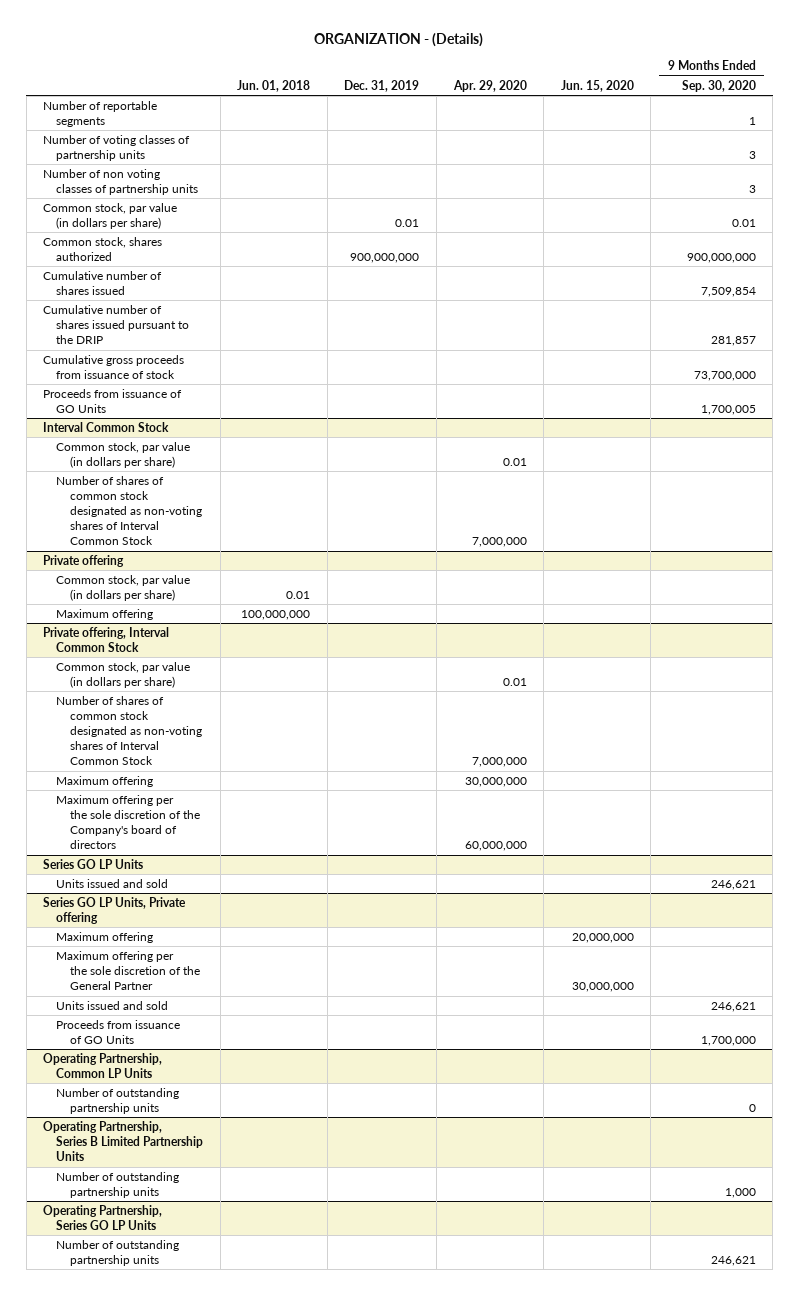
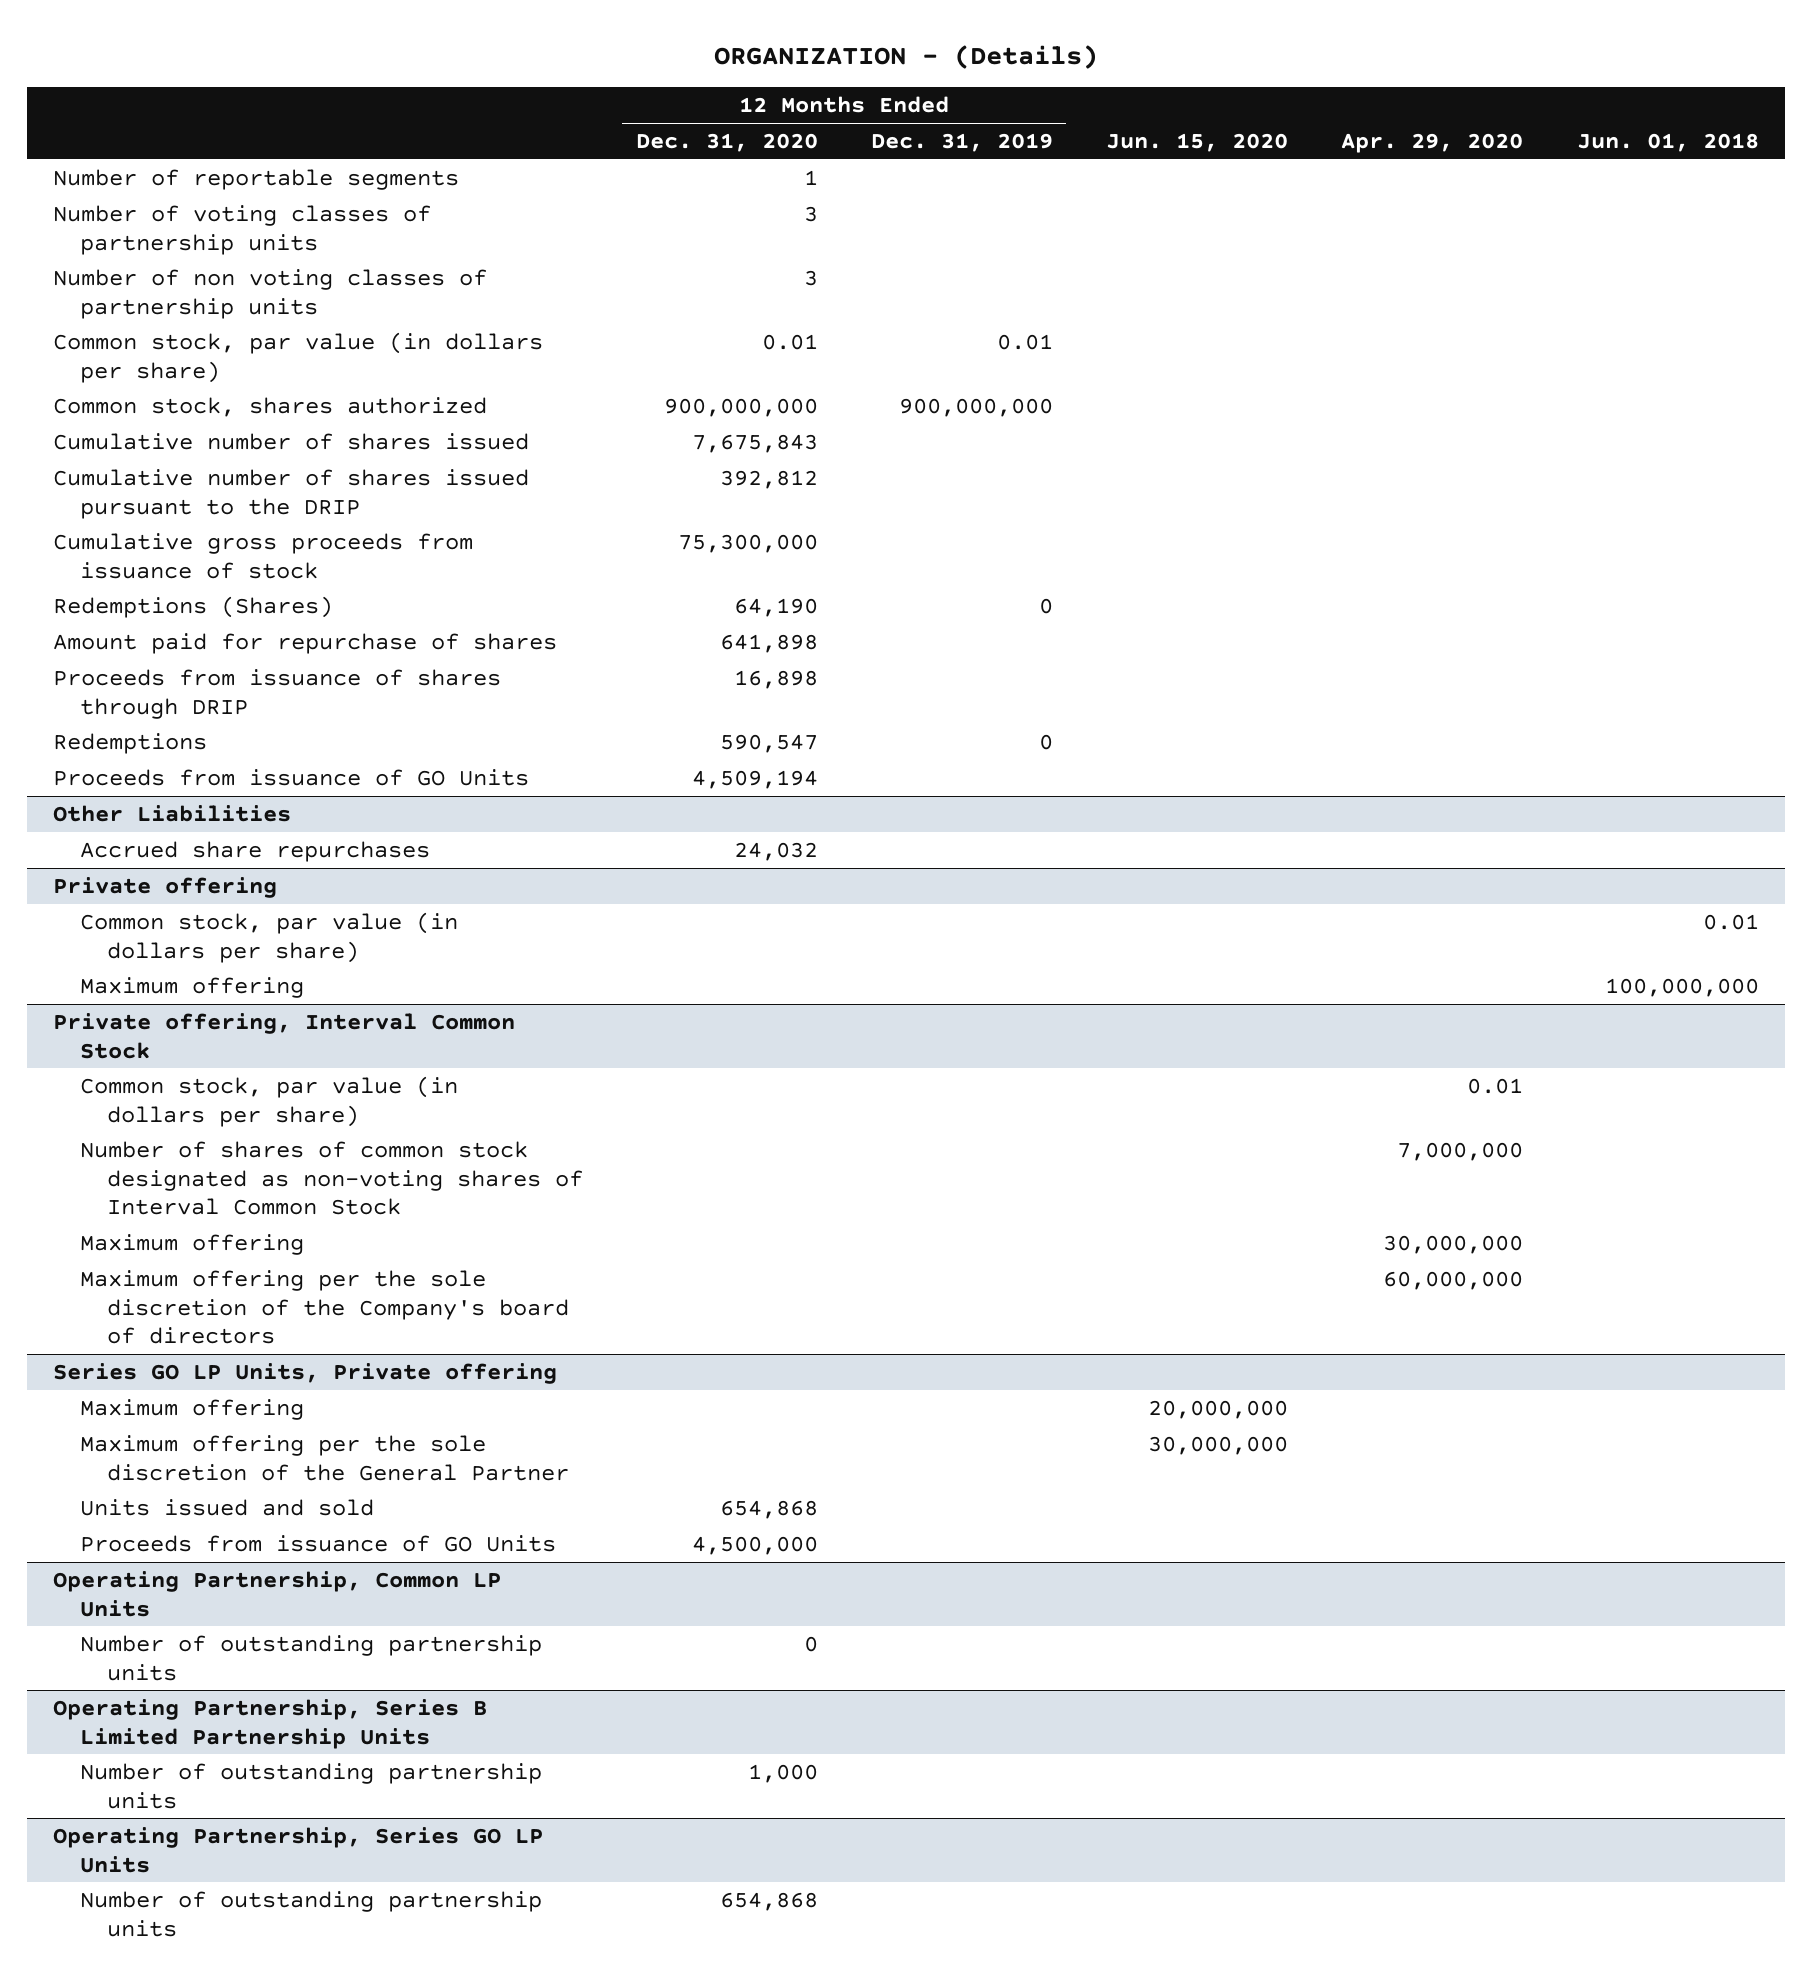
- | Jun. 01, 2018 | Dec. 31, 2019 | Apr. 29, 2020 | Jun. 15, 2020 | 9 Months Ended Sep. 30, 2020
+ | 12 Months Ended Dec. 31, 2020 | 12 Months Ended Dec. 31, 2019 | Jun. 15, 2020 | Apr. 29, 2020 | Jun. 01, 2018
+ Redemptions (Shares) | 64,190 | 0 | | |
+ Amount paid for repurchase of shares | 641,898 | | | |
+ Proceeds from issuance of shares through DRIP | 16,898 | | | |
+ Redemptions | 590,547 | 0 | | |
- Interval Common Stock
- Common stock, par value (in dollars per share) | | | 0.01 | |
- Number of shares of common stock designated as non-voting shares of Interval Common Stock | | | 7,000,000 | |
+ Other Liabilities
+ Accrued share repurchases | 24,032 | | | |
- Series GO LP Units
- Units issued and sold | | | | | 246,621

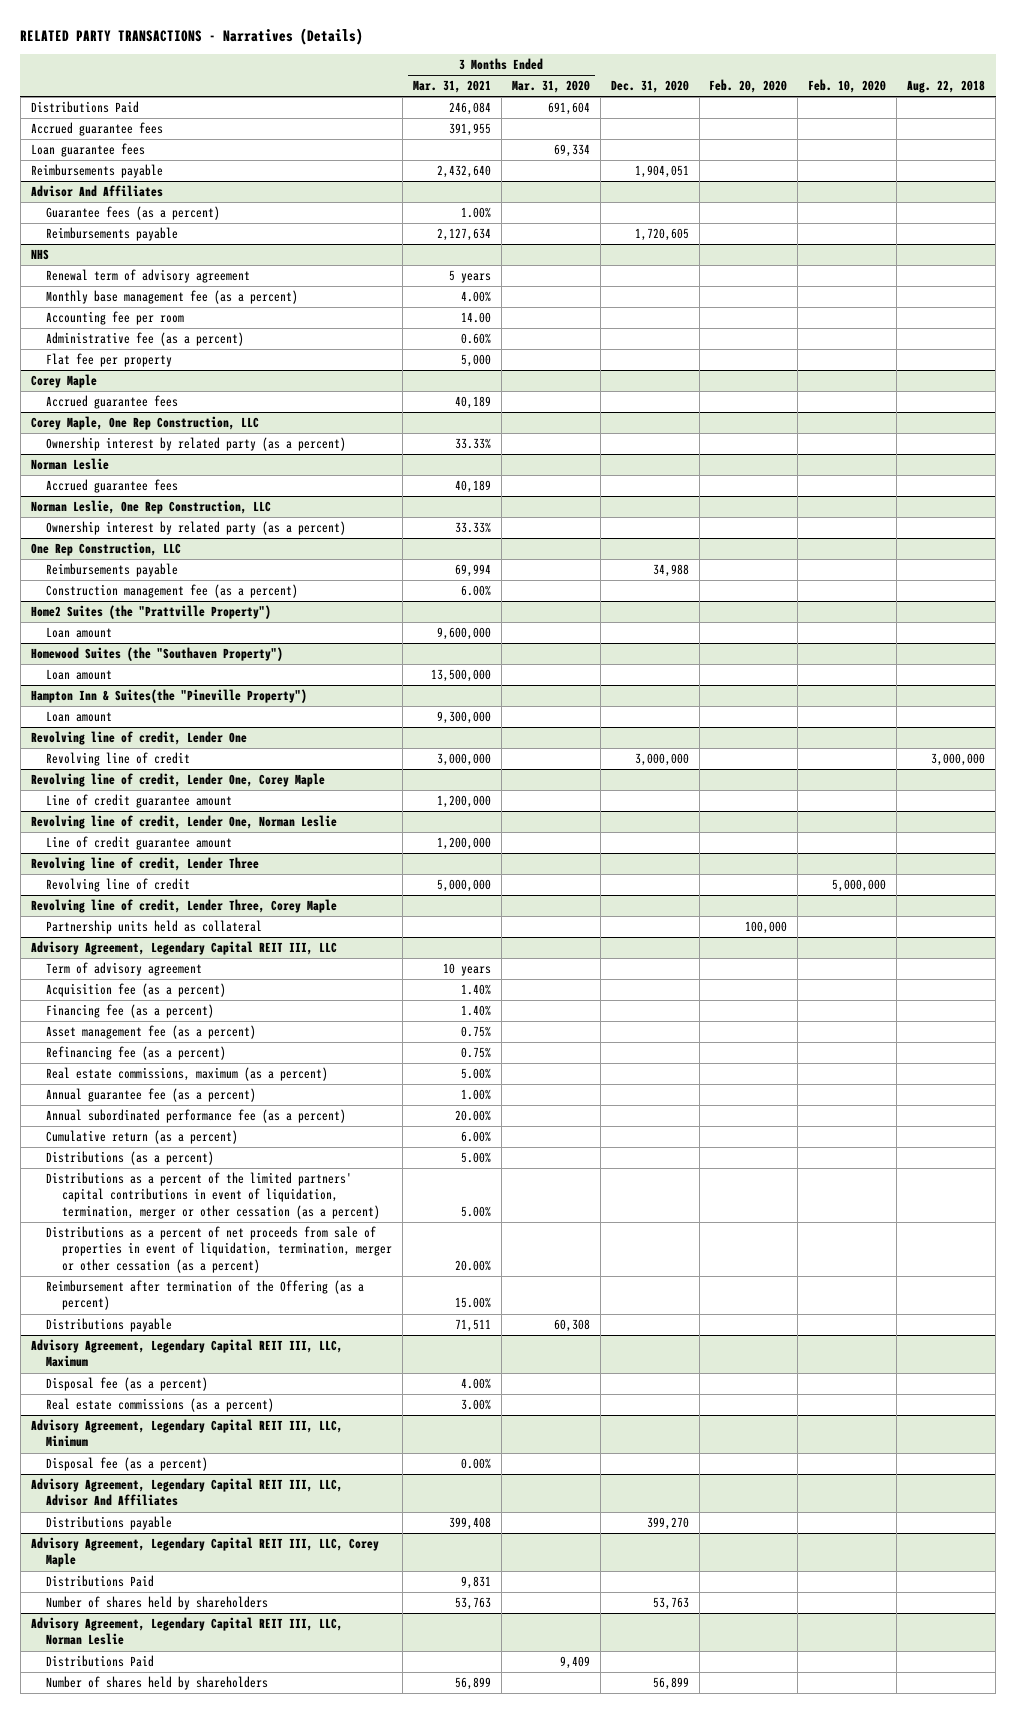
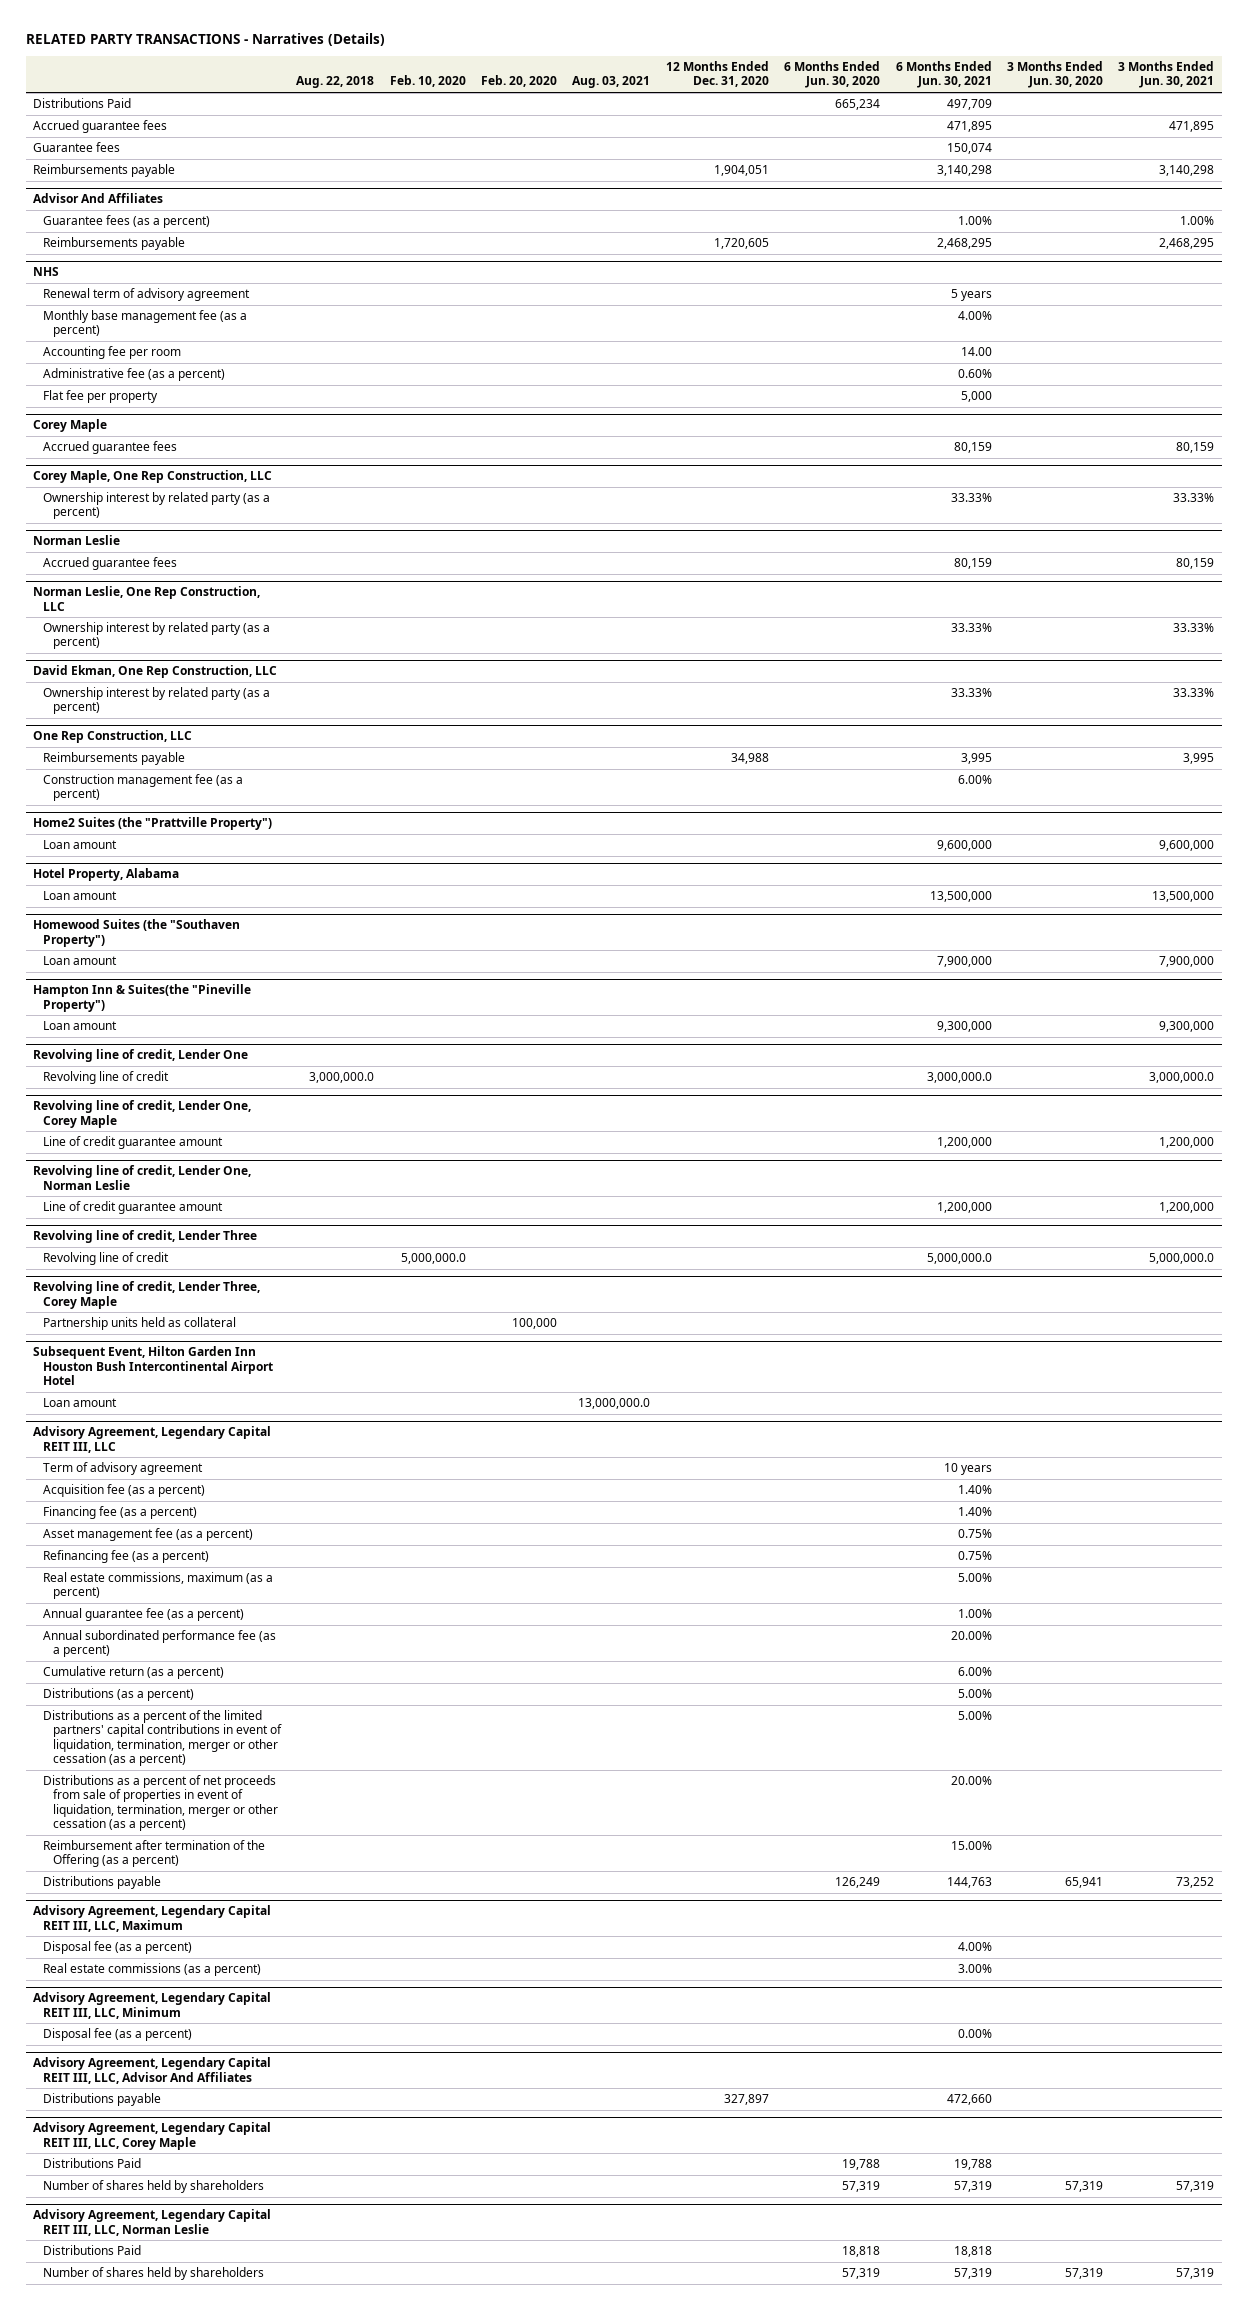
- | 3 Months Ended Mar. 31, 2021 | 3 Months Ended Mar. 31, 2020 | Dec. 31, 2020 | Feb. 20, 2020 | Feb. 10, 2020 | Aug. 22, 2018
+ | Aug. 22, 2018 | Feb. 10, 2020 | Feb. 20, 2020 | Aug. 03, 2021 | 12 Months Ended Dec. 31, 2020 | 6 Months Ended Jun. 30, 2020 | 6 Months Ended Jun. 30, 2021 | 3 Months Ended Jun. 30, 2020 | 3 Months Ended Jun. 30, 2021
- Loan guarantee fees | | 69,334 | | | |
+ Guarantee fees | | | | | | | 150,074 | |
+ David Ekman, One Rep Construction, LLC
+ Ownership interest by related party (as a percent) | | | | | | | 33.33% | | 33.33%
+ Hotel Property, Alabama
+ Loan amount | | | | | | | 13,500,000 | | 13,500,000
@ Revolving line of credit, Lender One
- Revolving line of credit | 3,000,000 | | 3,000,000 | | | 3,000,000
+ Revolving line of credit | 3,000,000.0 | | | | | | 3,000,000.0 | | 3,000,000.0
@ Revolving line of credit, Lender Three
- Revolving line of credit | 5,000,000 | | | | 5,000,000 |
+ Revolving line of credit | | 5,000,000.0 | | | | | 5,000,000.0 | | 5,000,000.0
+ Subsequent Event, Hilton Garden Inn Houston Bush Intercontinental Airport Hotel
+ Loan amount | | | | 13,000,000.0 | | | | |

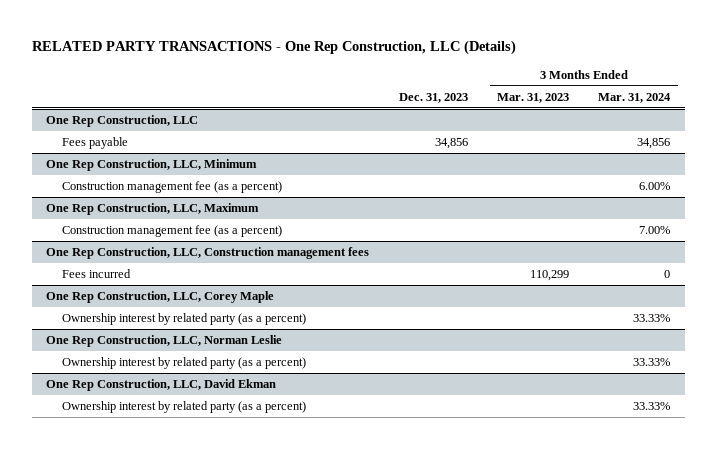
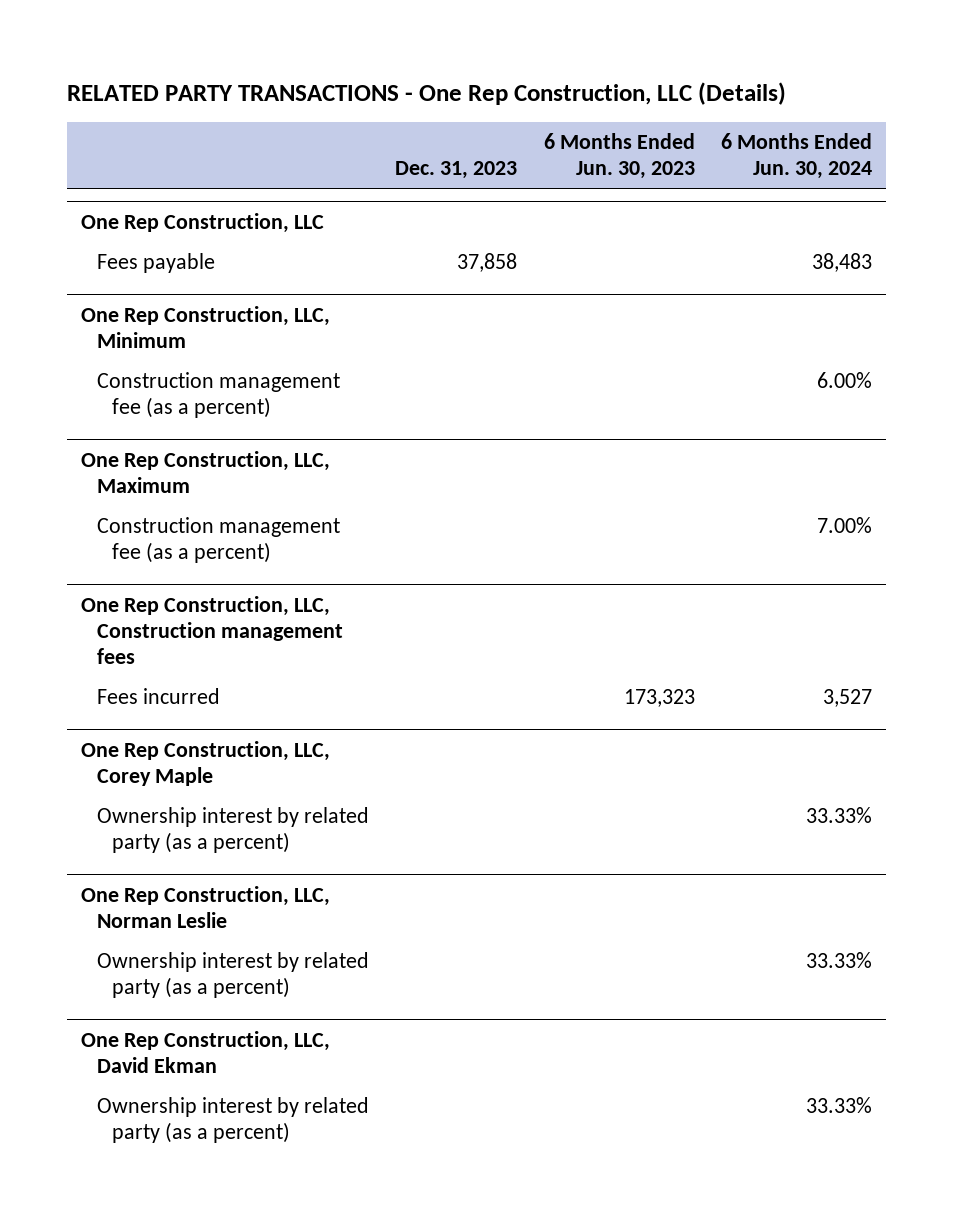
- | Dec. 31, 2023 | 3 Months Ended Mar. 31, 2023 | 3 Months Ended Mar. 31, 2024
+ | Dec. 31, 2023 | 6 Months Ended Jun. 30, 2023 | 6 Months Ended Jun. 30, 2024
@ One Rep Construction, LLC
- Fees payable | 34,856 | | 34,856
+ Fees payable | 37,858 | | 38,483

